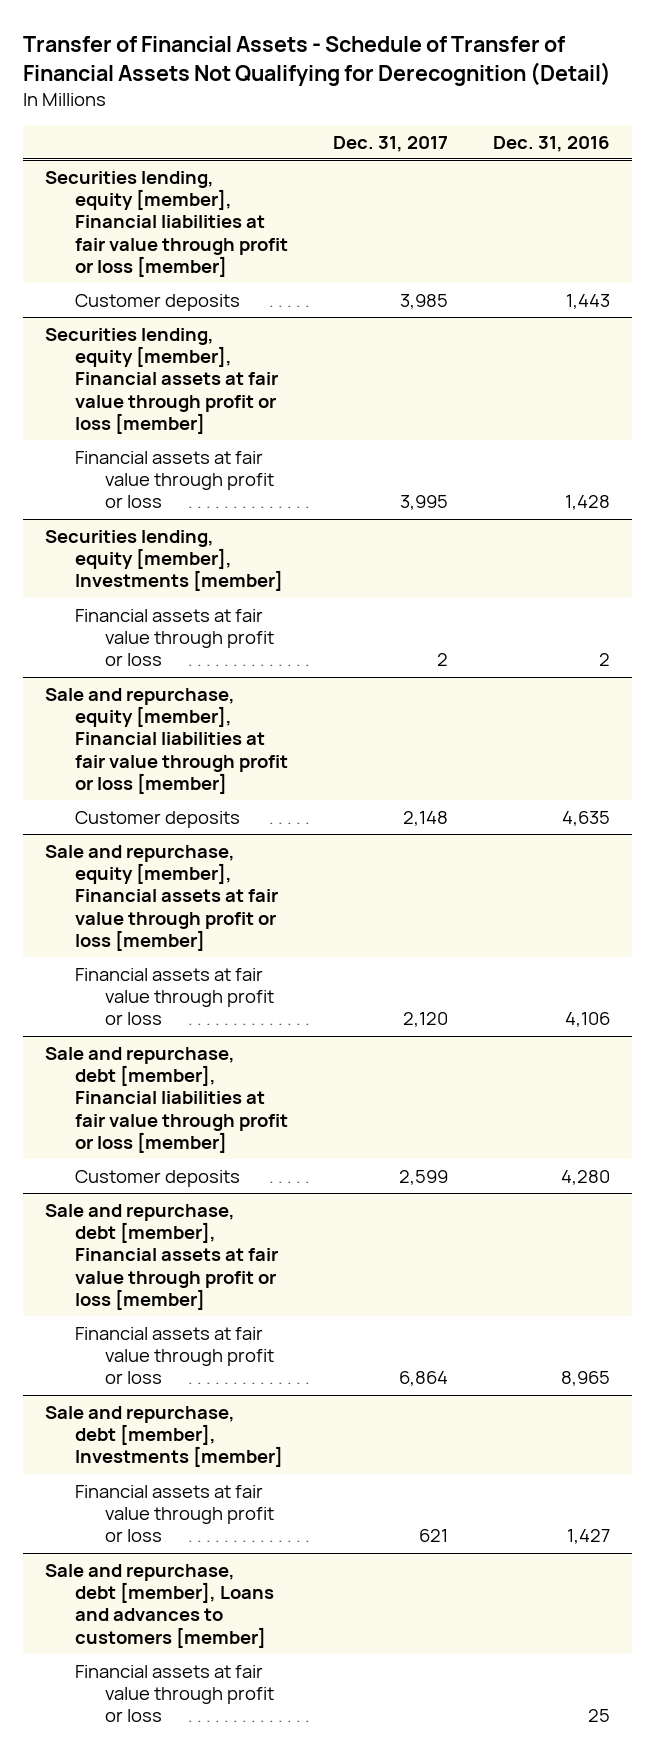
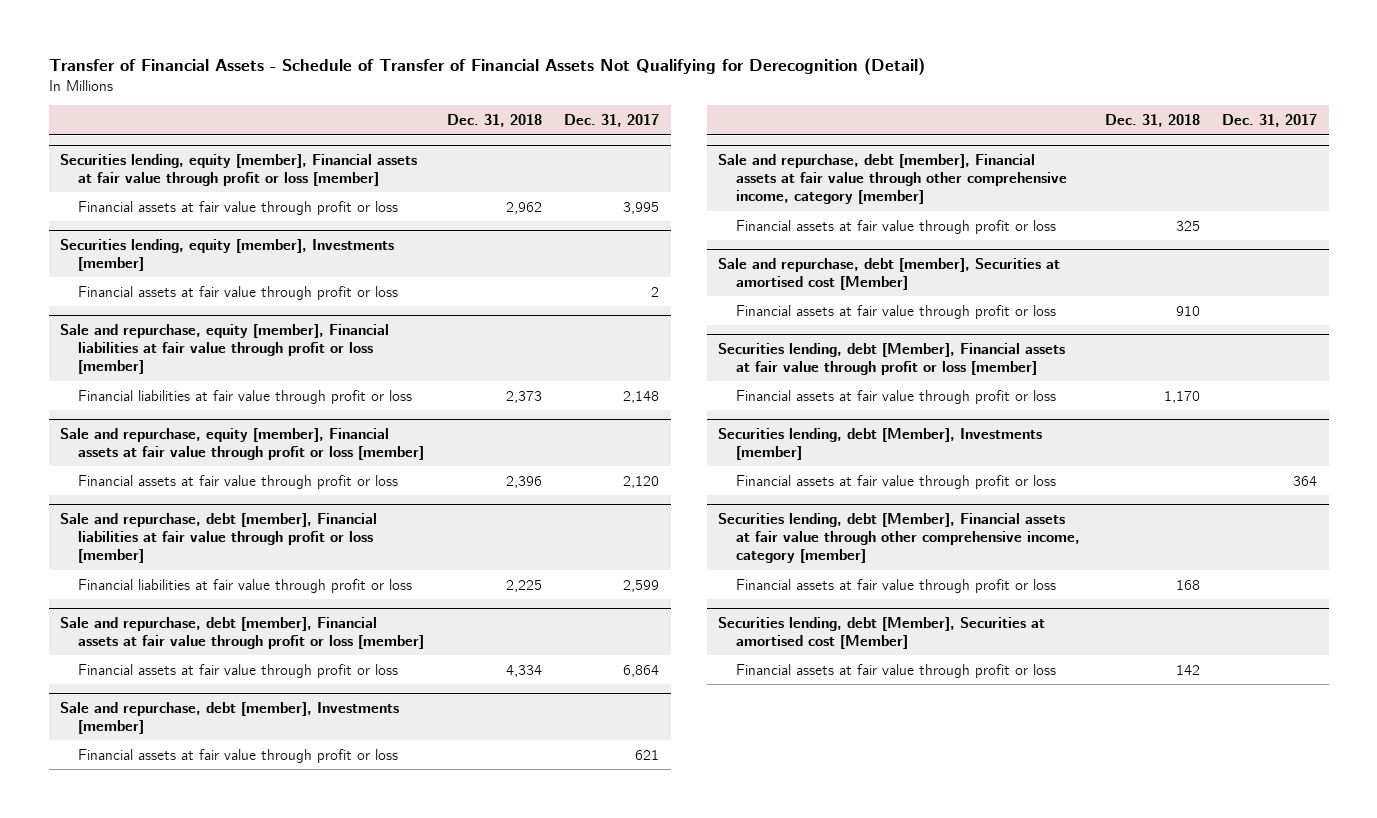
- | Dec. 31, 2017 | Dec. 31, 2016
+ | Dec. 31, 2018 | Dec. 31, 2017
- Securities lending, equity [member], Financial liabilities at fair value through profit or loss [member]
- Customer deposits | 3,985 | 1,443
@ Sale and repurchase, equity [member], Financial liabilities at fair value through profit or loss [member]
- Customer deposits | 2,148 | 4,635
+ Financial liabilities at fair value through profit or loss | 2,373 | 2,148
@ Sale and repurchase, debt [member], Financial liabilities at fair value through profit or loss [member]
- Customer deposits | 2,599 | 4,280
+ Financial liabilities at fair value through profit or loss | 2,225 | 2,599
- Sale and repurchase, debt [member], Loans and advances to customers [member]
+ Sale and repurchase, debt [member], Financial assets at fair value through other comprehensive income, category [member]
+ Sale and repurchase, debt [member], Securities at amortised cost [Member]
+ Financial assets at fair value through profit or loss | 910 |
+ Securities lending, debt [Member], Financial assets at fair value through profit or loss [member]
+ Financial assets at fair value through profit or loss | 1,170 |
+ Securities lending, debt [Member], Investments [member]
+ Financial assets at fair value through profit or loss | | 364
+ Securities lending, debt [Member], Financial assets at fair value through other comprehensive income, category [member]
+ Financial assets at fair value through profit or loss | 168 |
+ Securities lending, debt [Member], Securities at amortised cost [Member]
+ Financial assets at fair value through profit or loss | 142 |

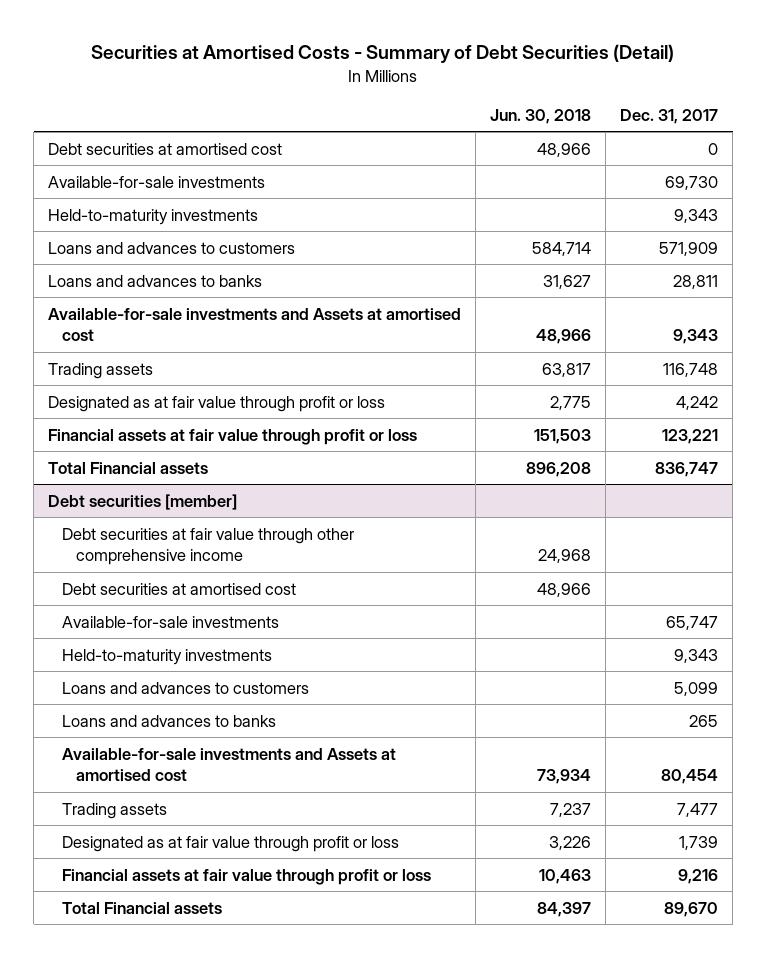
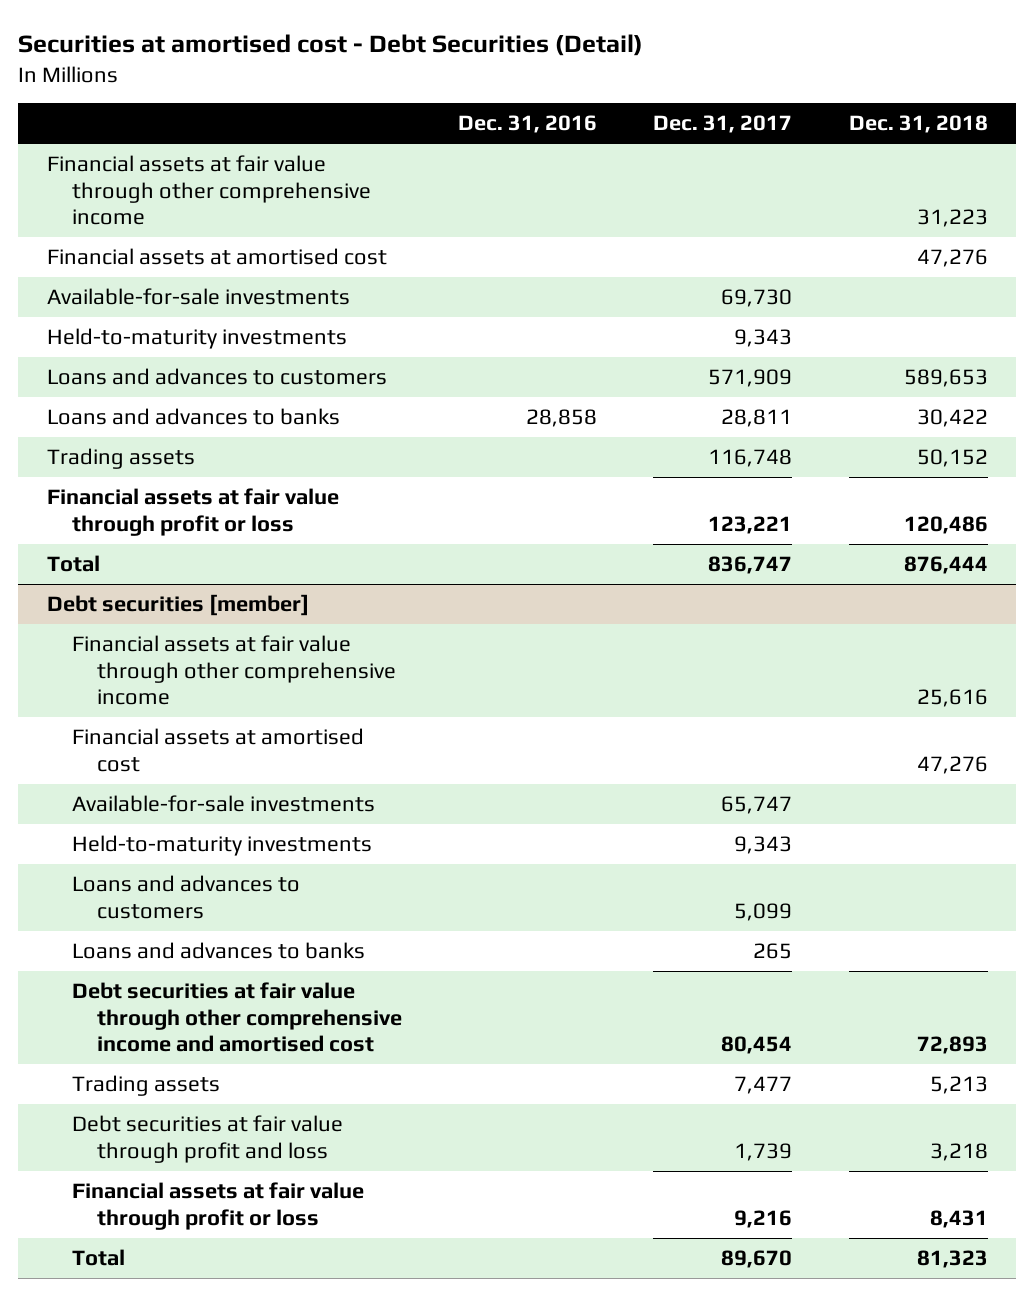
- Securities at Amortised Costs - Summary of Debt Securities (Detail)
+ Securities at amortised cost - Debt Securities (Detail)
- | Jun. 30, 2018 | Dec. 31, 2017
+ | Dec. 31, 2016 | Dec. 31, 2017 | Dec. 31, 2018
- Debt securities at amortised cost | 48,966 | 0
+ Financial assets at fair value through other comprehensive income | | | 31,223
+ Financial assets at amortised cost | | | 47,276
- Available-for-sale investments and Assets at amortised cost | 48,966 | 9,343
- Designated as at fair value through profit or loss | 2,775 | 4,242
- Total Financial assets | 896,208 | 836,747
+ Total | | 836,747 | 876,444
@ Debt securities [member]
- Debt securities at fair value through other comprehensive income | 24,968 |
- Debt securities at amortised cost | 48,966 |
+ Financial assets at fair value through other comprehensive income | | | 25,616
+ Financial assets at amortised cost | | | 47,276
- Available-for-sale investments and Assets at amortised cost | 73,934 | 80,454
+ Debt securities at fair value through other comprehensive income and amortised cost | | 80,454 | 72,893
- Designated as at fair value through profit or loss | 3,226 | 1,739
+ Debt securities at fair value through profit and loss | | 1,739 | 3,218
- Total Financial assets | 84,397 | 89,670
+ Total | | 89,670 | 81,323

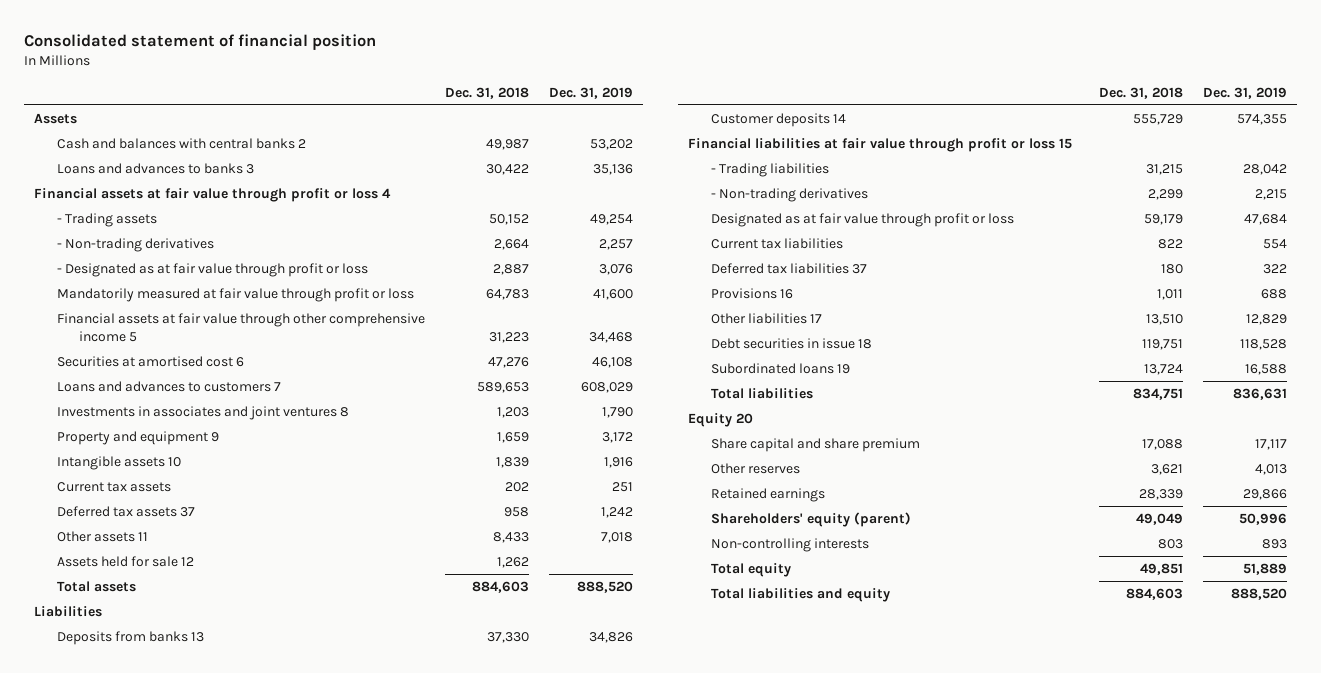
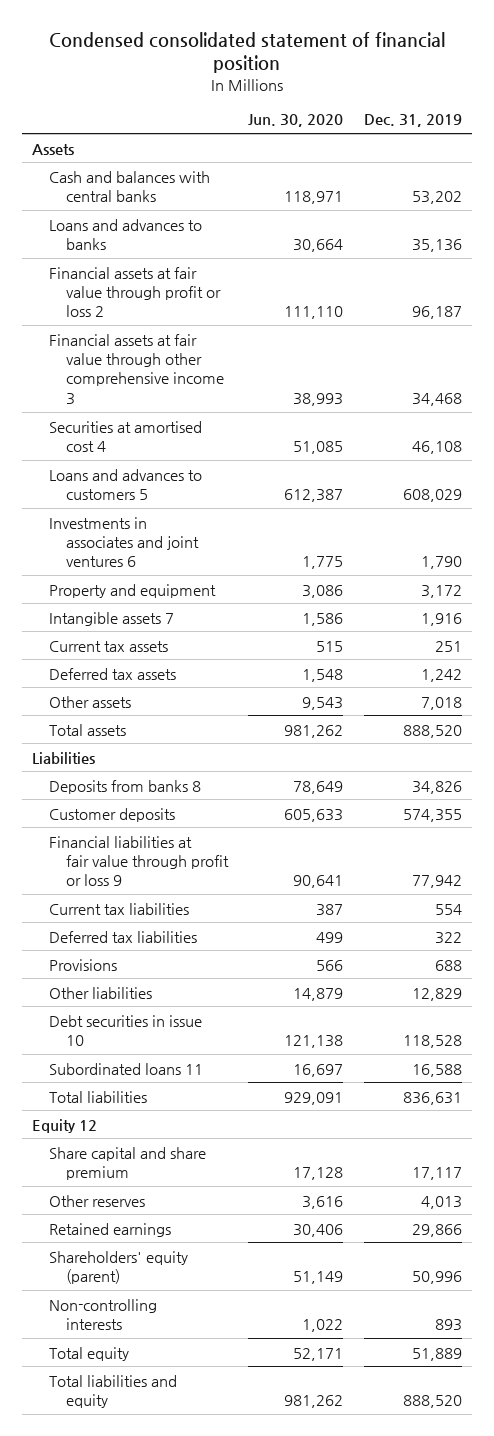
- Consolidated statement of financial position
+ Condensed consolidated statement of financial position
- | Dec. 31, 2018 | Dec. 31, 2019
+ | Jun. 30, 2020 | Dec. 31, 2019
- Cash and balances with central banks 2 | 49,987 | 53,202
- Loans and advances to banks 3 | 30,422 | 35,136
- Financial assets at fair value through profit or loss 4
- - Trading assets | 50,152 | 49,254
- - Non-trading derivatives | 2,664 | 2,257
- - Designated as at fair value through profit or loss | 2,887 | 3,076
- Mandatorily measured at fair value through profit or loss | 64,783 | 41,600
- Financial assets at fair value through other comprehensive income 5 | 31,223 | 34,468
- Securities at amortised cost 6 | 47,276 | 46,108
- Loans and advances to customers 7 | 589,653 | 608,029
- Investments in associates and joint ventures 8 | 1,203 | 1,790
- Property and equipment 9 | 1,659 | 3,172
- Intangible assets 10 | 1,839 | 1,916
+ Cash and balances with central banks | 118,971 | 53,202
+ Loans and advances to banks | 30,664 | 35,136
+ Financial assets at fair value through profit or loss 2 | 111,110 | 96,187
+ Financial assets at fair value through other comprehensive income 3 | 38,993 | 34,468
+ Securities at amortised cost 4 | 51,085 | 46,108
+ Loans and advances to customers 5 | 612,387 | 608,029
+ Investments in associates and joint ventures 6 | 1,775 | 1,790
+ Property and equipment | 3,086 | 3,172
+ Intangible assets 7 | 1,586 | 1,916
- Deferred tax assets 37 | 958 | 1,242
- Other assets 11 | 8,433 | 7,018
- Assets held for sale 12 | 1,262 |
+ Deferred tax assets | 1,548 | 1,242
+ Other assets | 9,543 | 7,018
- Deposits from banks 13 | 37,330 | 34,826
- Customer deposits 14 | 555,729 | 574,355
- Financial liabilities at fair value through profit or loss 15
- - Trading liabilities | 31,215 | 28,042
- - Non-trading derivatives | 2,299 | 2,215
- Designated as at fair value through profit or loss | 59,179 | 47,684
+ Deposits from banks 8 | 78,649 | 34,826
+ Customer deposits | 605,633 | 574,355
+ Financial liabilities at fair value through profit or loss 9 | 90,641 | 77,942
- Deferred tax liabilities 37 | 180 | 322
- Provisions 16 | 1,011 | 688
- Other liabilities 17 | 13,510 | 12,829
- Debt securities in issue 18 | 119,751 | 118,528
- Subordinated loans 19 | 13,724 | 16,588
+ Deferred tax liabilities | 499 | 322
+ Provisions | 566 | 688
+ Other liabilities | 14,879 | 12,829
+ Debt securities in issue 10 | 121,138 | 118,528
+ Subordinated loans 11 | 16,697 | 16,588
- Equity 20
+ Equity 12

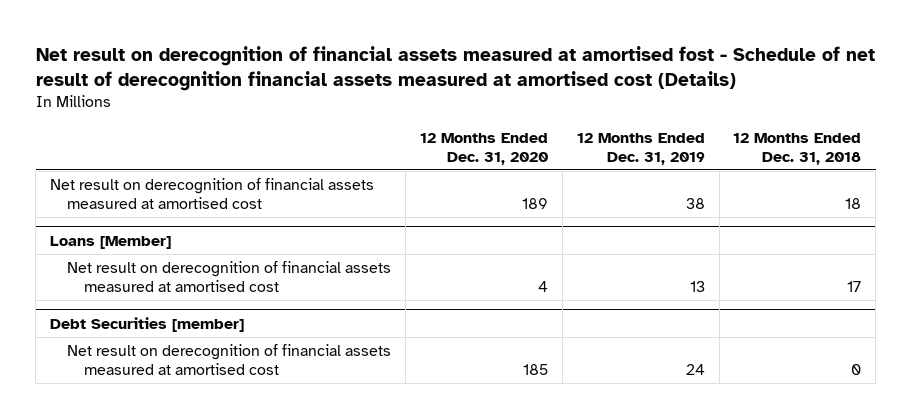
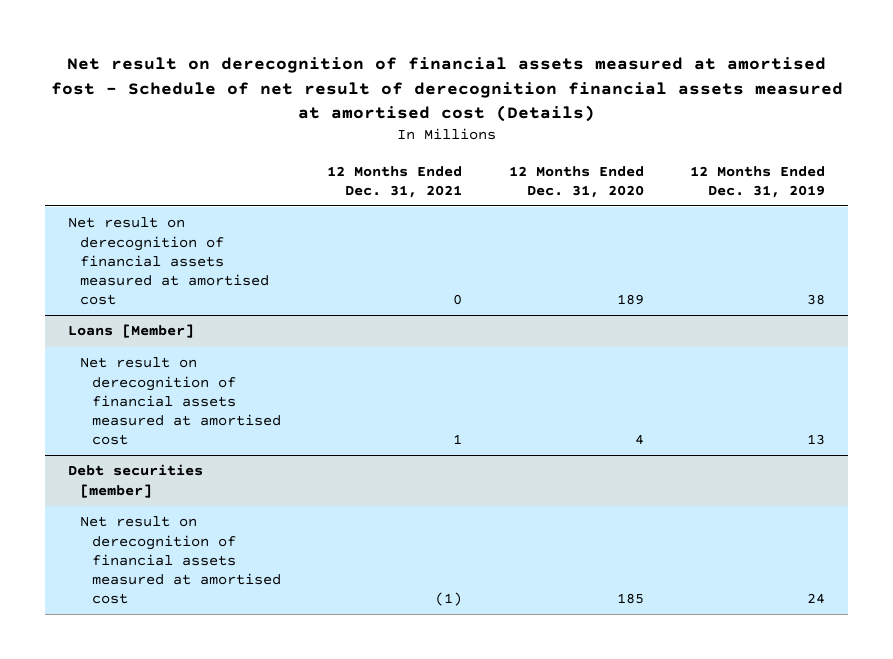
- | 12 Months Ended Dec. 31, 2020 | 12 Months Ended Dec. 31, 2019 | 12 Months Ended Dec. 31, 2018
+ | 12 Months Ended Dec. 31, 2021 | 12 Months Ended Dec. 31, 2020 | 12 Months Ended Dec. 31, 2019
- Debt Securities [member]
+ Debt securities [member]

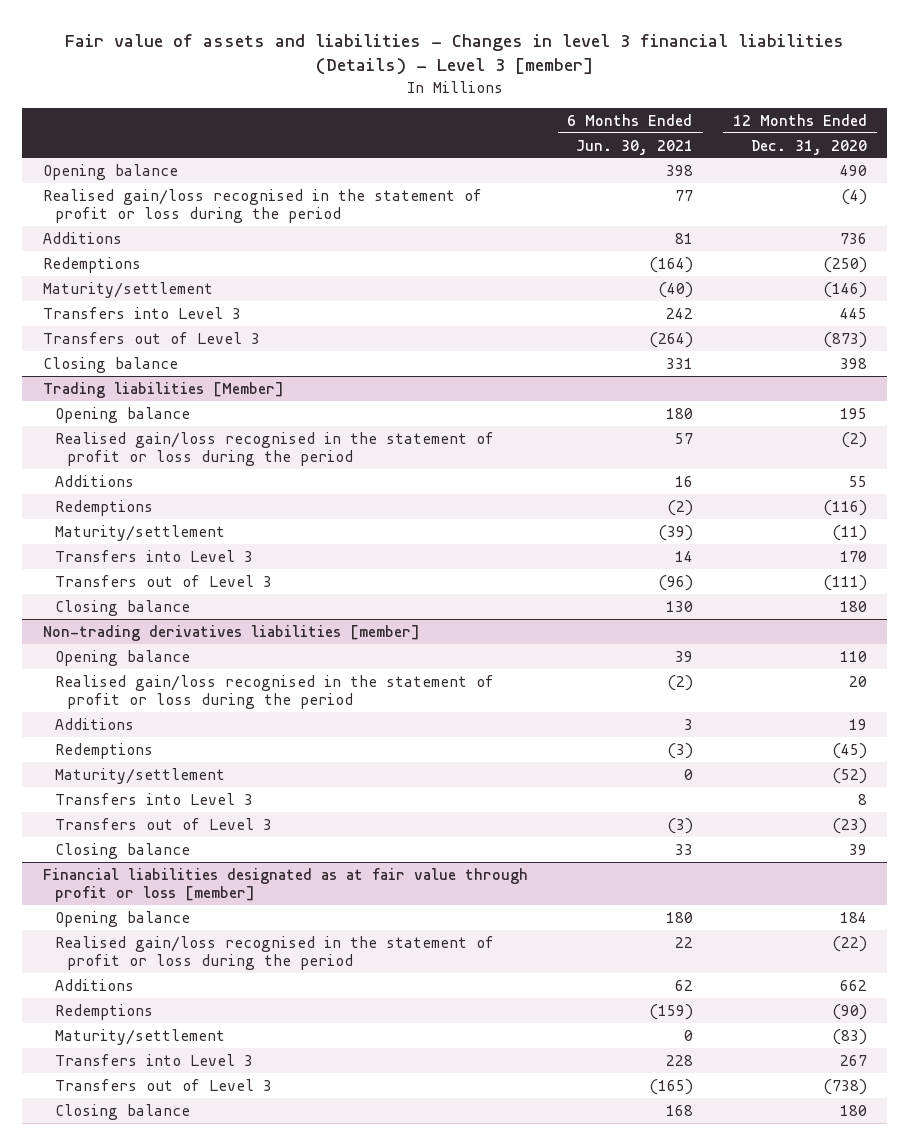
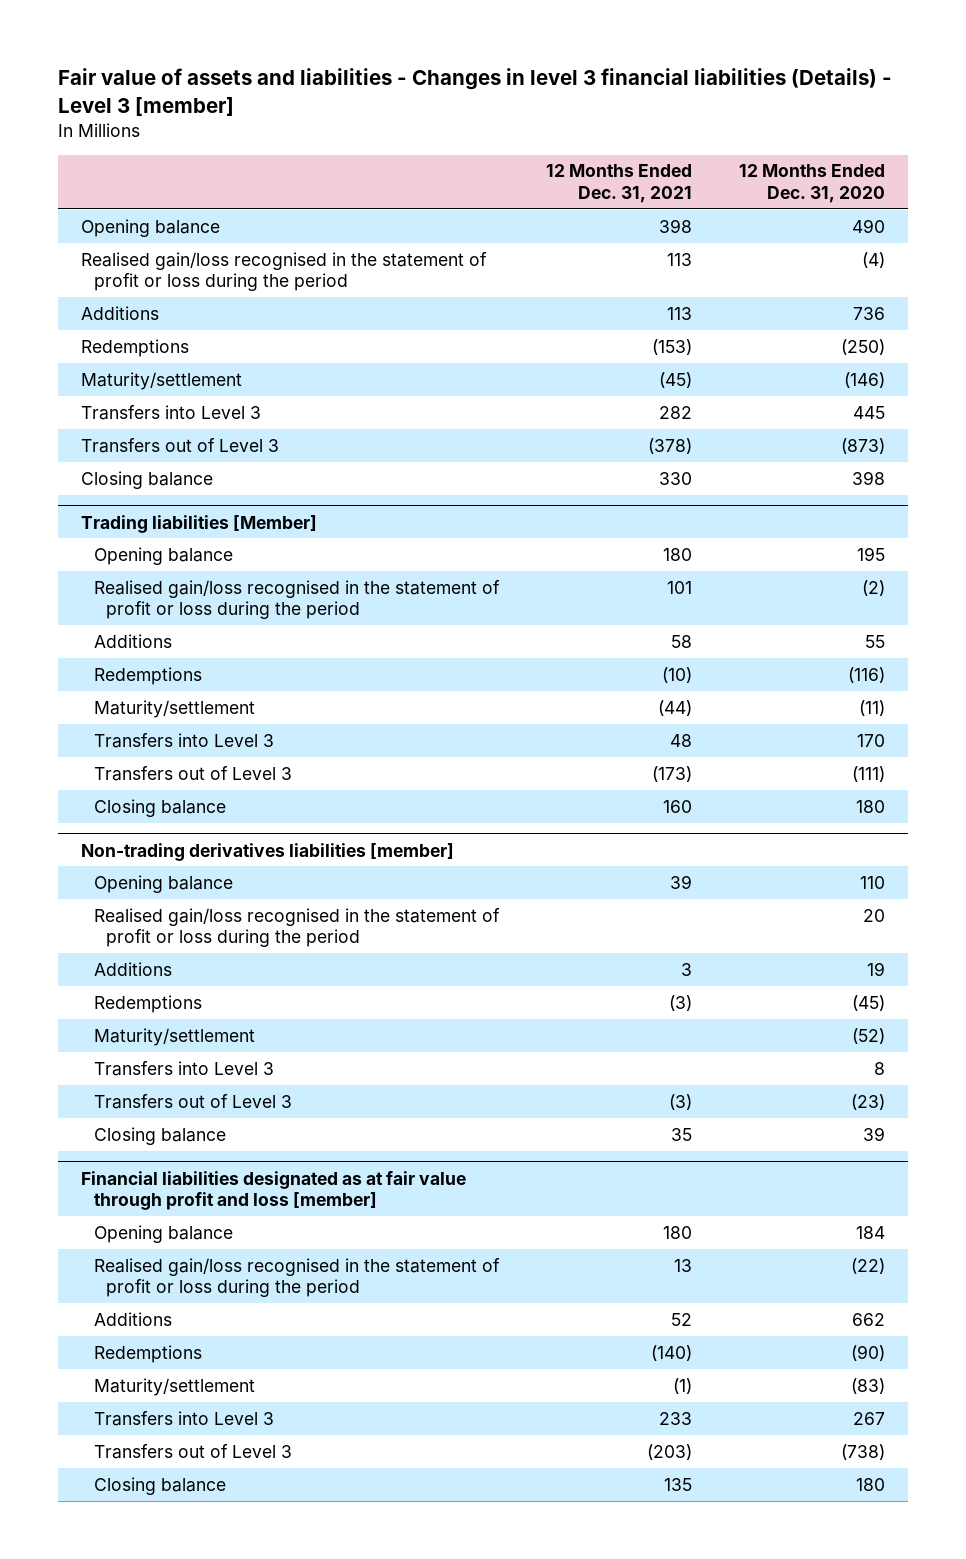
- | 6 Months Ended Jun. 30, 2021 | 12 Months Ended Dec. 31, 2020
+ | 12 Months Ended Dec. 31, 2021 | 12 Months Ended Dec. 31, 2020
- Financial liabilities designated as at fair value through profit or loss [member]
+ Financial liabilities designated as at fair value through profit and loss [member]

